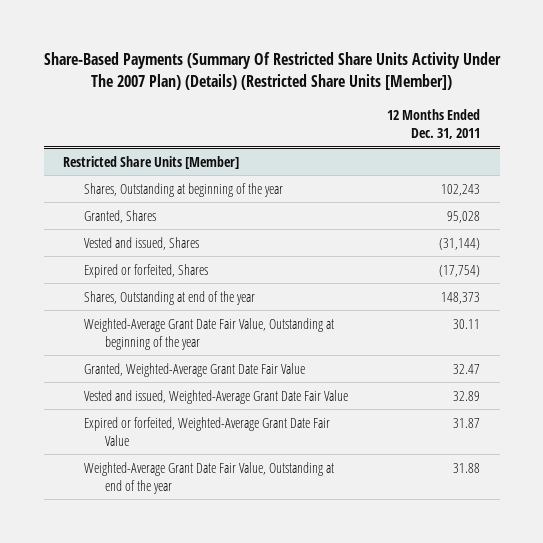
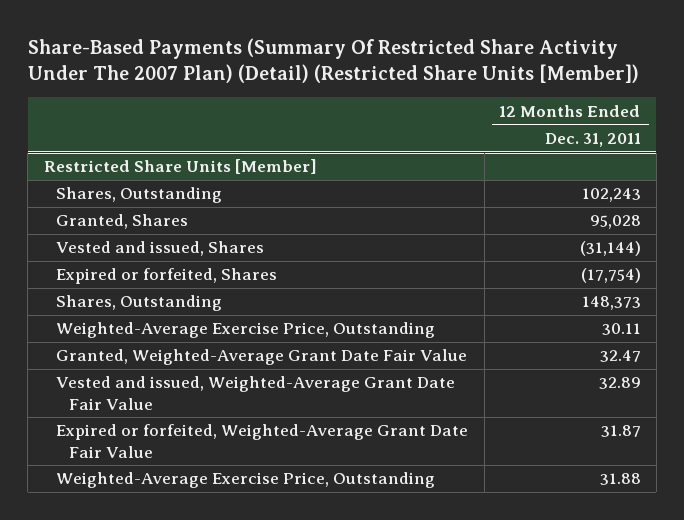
- Share-Based Payments (Summary Of Restricted Share Units Activity Under The 2007 Plan) (Details) (Restricted Share Units [Member])
+ Share-Based Payments (Summary Of Restricted Share Activity Under The 2007 Plan) (Detail) (Restricted Share Units [Member])
@ Restricted Share Units [Member]
- Shares, Outstanding at beginning of the year | 102,243
+ Shares, Outstanding | 102,243
- Shares, Outstanding at end of the year | 148,373
- Weighted-Average Grant Date Fair Value, Outstanding at beginning of the year | 30.11
+ Shares, Outstanding | 148,373
+ Weighted-Average Exercise Price, Outstanding | 30.11
- Weighted-Average Grant Date Fair Value, Outstanding at end of the year | 31.88
+ Weighted-Average Exercise Price, Outstanding | 31.88

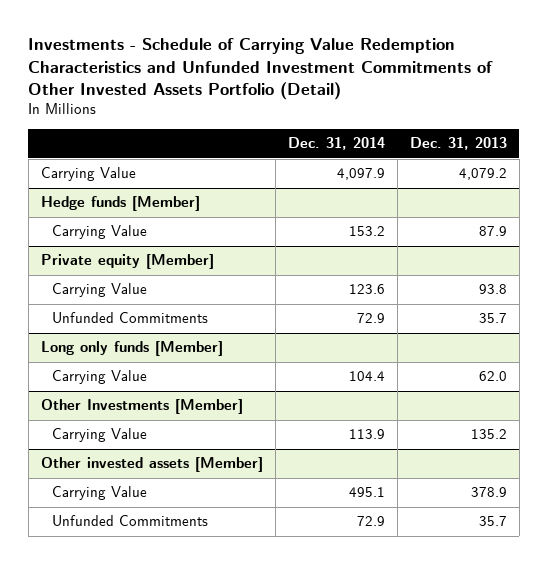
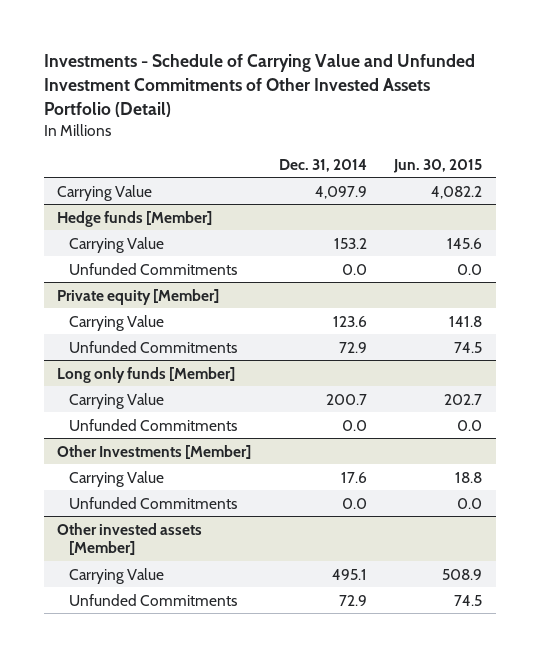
- Investments - Schedule of Carrying Value Redemption Characteristics and Unfunded Investment Commitments of Other Invested Assets Portfolio (Detail)
+ Investments - Schedule of Carrying Value and Unfunded Investment Commitments of Other Invested Assets Portfolio (Detail)
- | Dec. 31, 2014 | Dec. 31, 2013
+ | Dec. 31, 2014 | Jun. 30, 2015
@ Hedge funds [Member]
+ Unfunded Commitments | 0.0 | 0.0
@ Long only funds [Member]
- Carrying Value | 104.4 | 62.0
+ Carrying Value | 200.7 | 202.7
+ Unfunded Commitments | 0.0 | 0.0
@ Other Investments [Member]
- Carrying Value | 113.9 | 135.2
+ Carrying Value | 17.6 | 18.8
+ Unfunded Commitments | 0.0 | 0.0

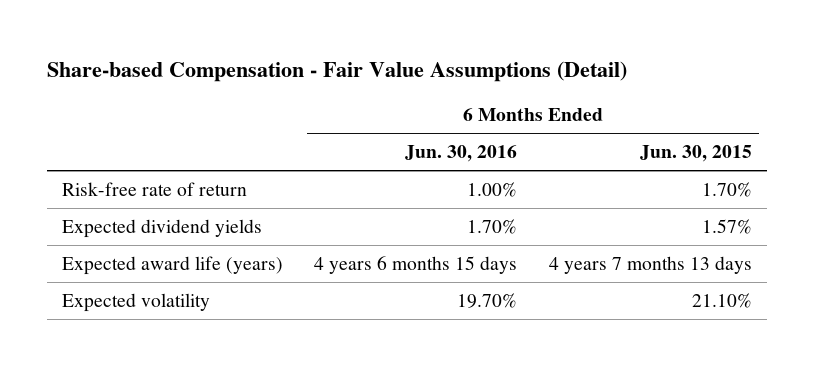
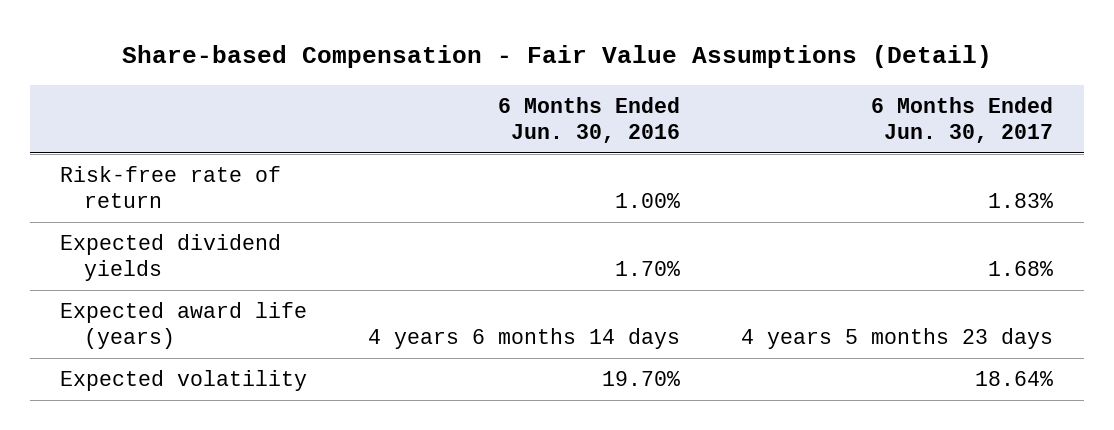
- | 6 Months Ended Jun. 30, 2016 | 6 Months Ended Jun. 30, 2015
+ | 6 Months Ended Jun. 30, 2016 | 6 Months Ended Jun. 30, 2017
- Expected award life (years) | 4 years 6 months 15 days | 4 years 7 months 13 days
+ Expected award life (years) | 4 years 6 months 14 days | 4 years 5 months 23 days

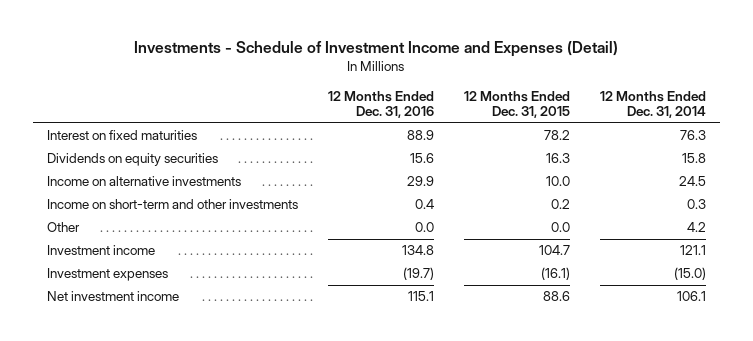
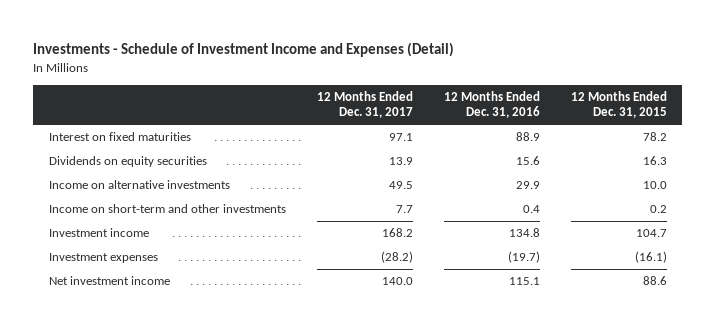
- | 12 Months Ended Dec. 31, 2016 | 12 Months Ended Dec. 31, 2015 | 12 Months Ended Dec. 31, 2014
+ | 12 Months Ended Dec. 31, 2017 | 12 Months Ended Dec. 31, 2016 | 12 Months Ended Dec. 31, 2015
- Other | 0.0 | 0.0 | 4.2

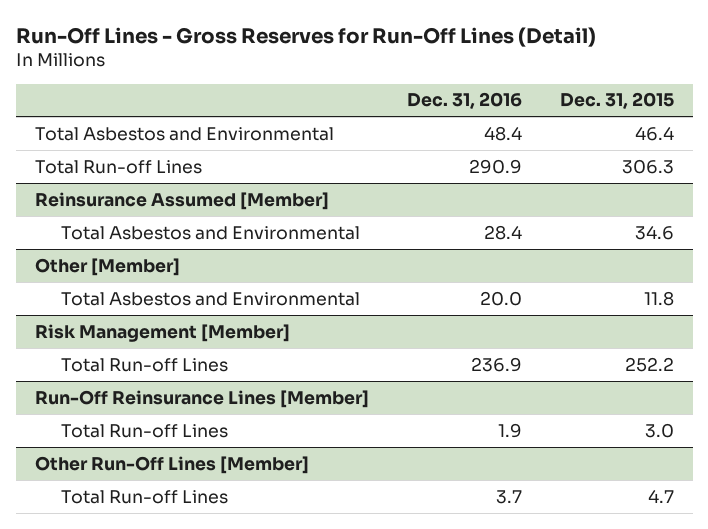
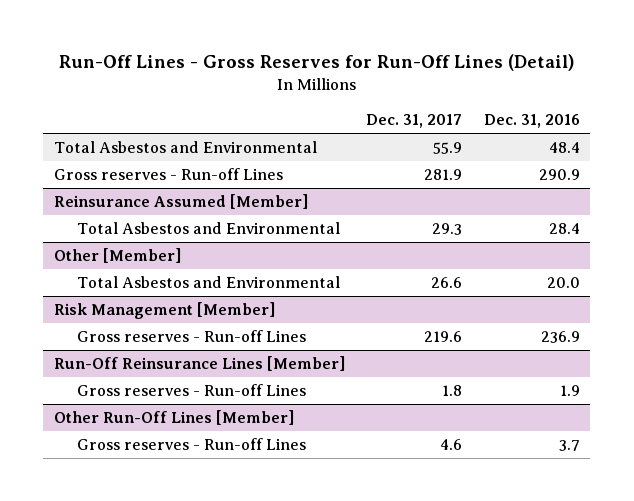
- | Dec. 31, 2016 | Dec. 31, 2015
+ | Dec. 31, 2017 | Dec. 31, 2016
- Total Run-off Lines | 290.9 | 306.3
+ Gross reserves - Run-off Lines | 281.9 | 290.9
@ Risk Management [Member]
- Total Run-off Lines | 236.9 | 252.2
+ Gross reserves - Run-off Lines | 219.6 | 236.9
@ Run-Off Reinsurance Lines [Member]
- Total Run-off Lines | 1.9 | 3.0
+ Gross reserves - Run-off Lines | 1.8 | 1.9
@ Other Run-Off Lines [Member]
- Total Run-off Lines | 3.7 | 4.7
+ Gross reserves - Run-off Lines | 4.6 | 3.7

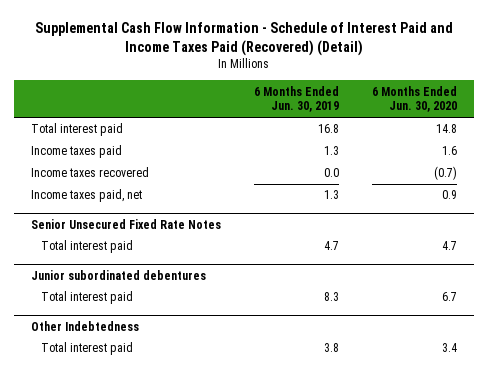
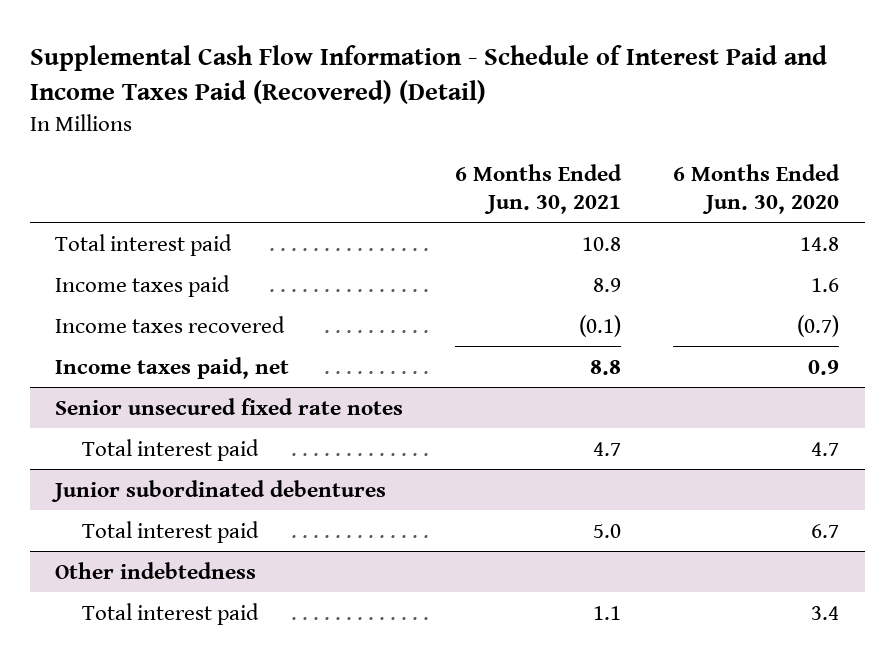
- | 6 Months Ended Jun. 30, 2019 | 6 Months Ended Jun. 30, 2020
+ | 6 Months Ended Jun. 30, 2021 | 6 Months Ended Jun. 30, 2020
- Senior Unsecured Fixed Rate Notes
+ Senior unsecured fixed rate notes
- Other Indebtedness
+ Other indebtedness

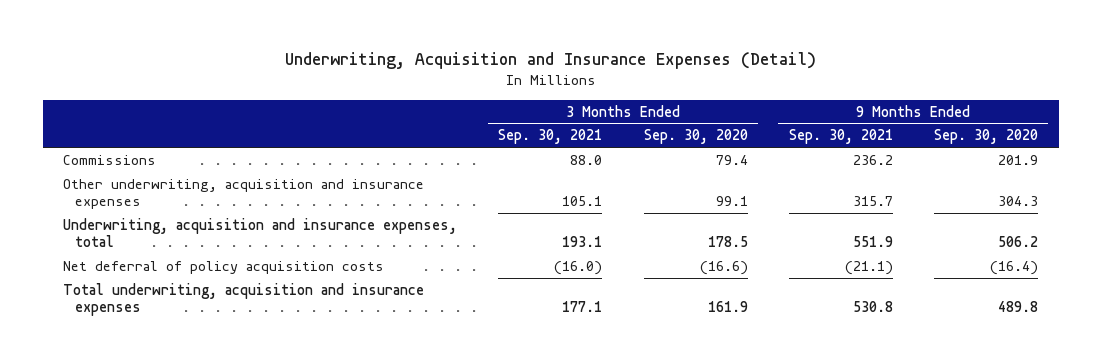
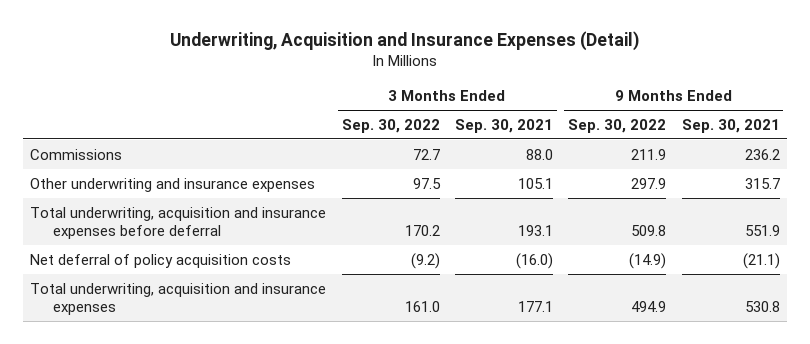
- | 3 Months Ended Sep. 30, 2021 | 3 Months Ended Sep. 30, 2020 | 9 Months Ended Sep. 30, 2021 | 9 Months Ended Sep. 30, 2020
+ | 3 Months Ended Sep. 30, 2022 | 3 Months Ended Sep. 30, 2021 | 9 Months Ended Sep. 30, 2022 | 9 Months Ended Sep. 30, 2021
- Other underwriting, acquisition and insurance expenses | 105.1 | 99.1 | 315.7 | 304.3
- Underwriting, acquisition and insurance expenses, total | 193.1 | 178.5 | 551.9 | 506.2
+ Other underwriting and insurance expenses | 97.5 | 105.1 | 297.9 | 315.7
+ Total underwriting, acquisition and insurance expenses before deferral | 170.2 | 193.1 | 509.8 | 551.9

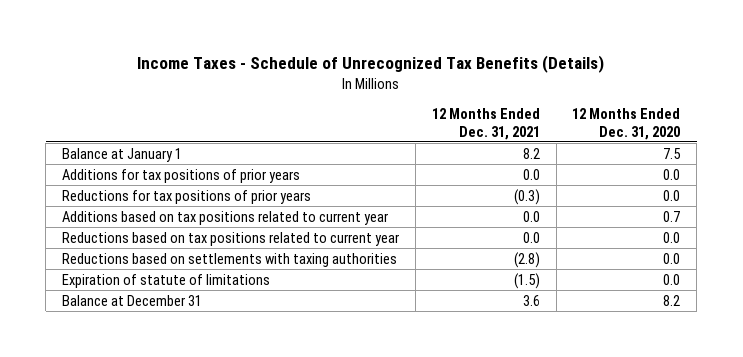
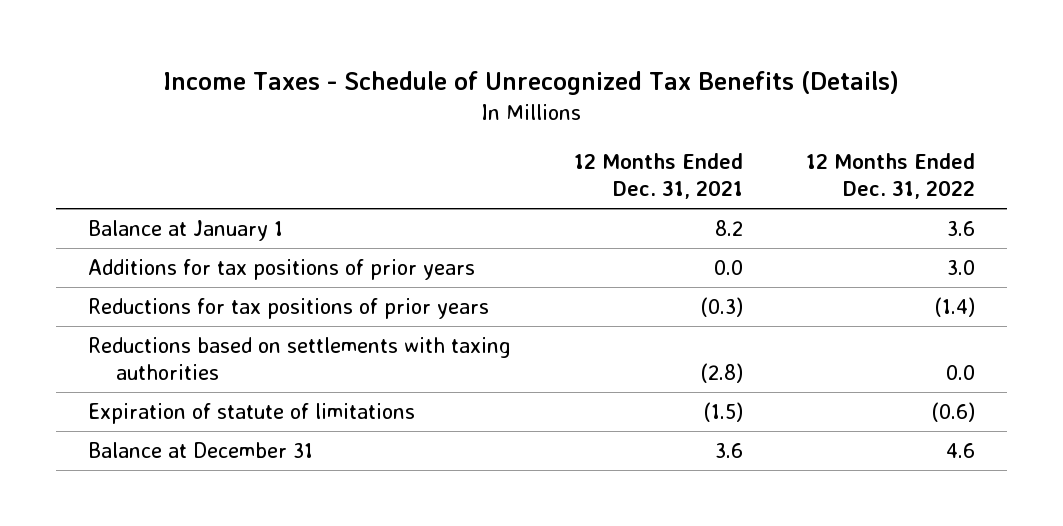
- | 12 Months Ended Dec. 31, 2021 | 12 Months Ended Dec. 31, 2020
+ | 12 Months Ended Dec. 31, 2021 | 12 Months Ended Dec. 31, 2022
- Additions based on tax positions related to current year | 0.0 | 0.7
- Reductions based on tax positions related to current year | 0.0 | 0.0

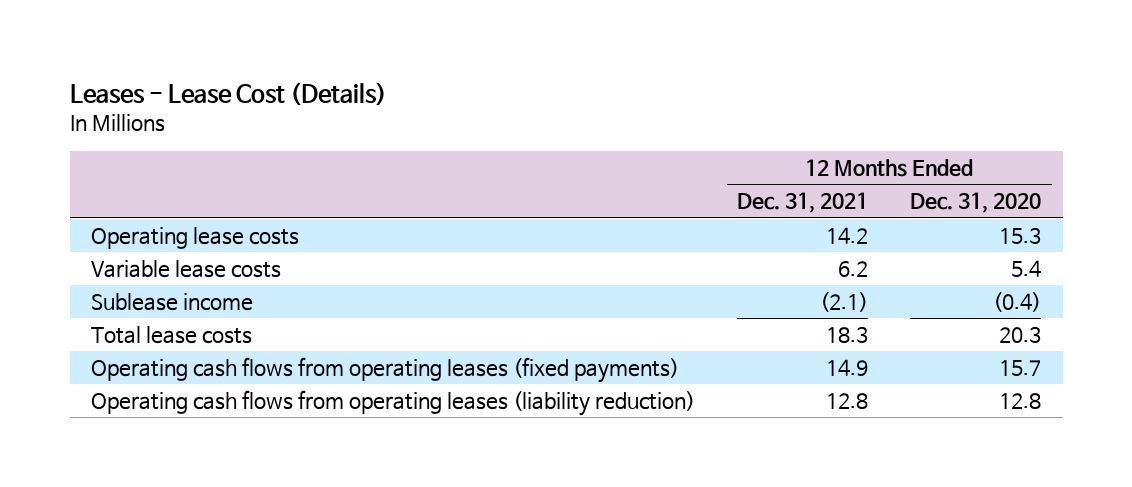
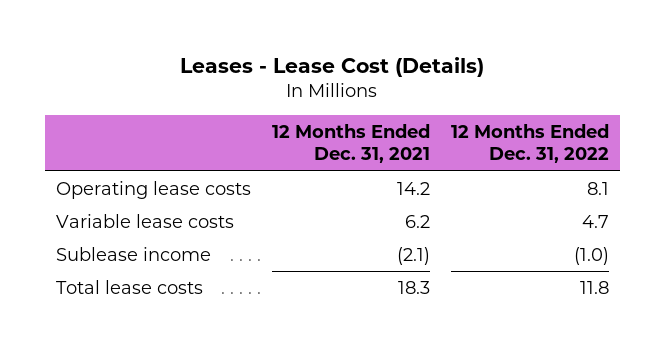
- | 12 Months Ended Dec. 31, 2021 | 12 Months Ended Dec. 31, 2020
+ | 12 Months Ended Dec. 31, 2021 | 12 Months Ended Dec. 31, 2022
- Operating cash flows from operating leases (fixed payments) | 14.9 | 15.7
- Operating cash flows from operating leases (liability reduction) | 12.8 | 12.8

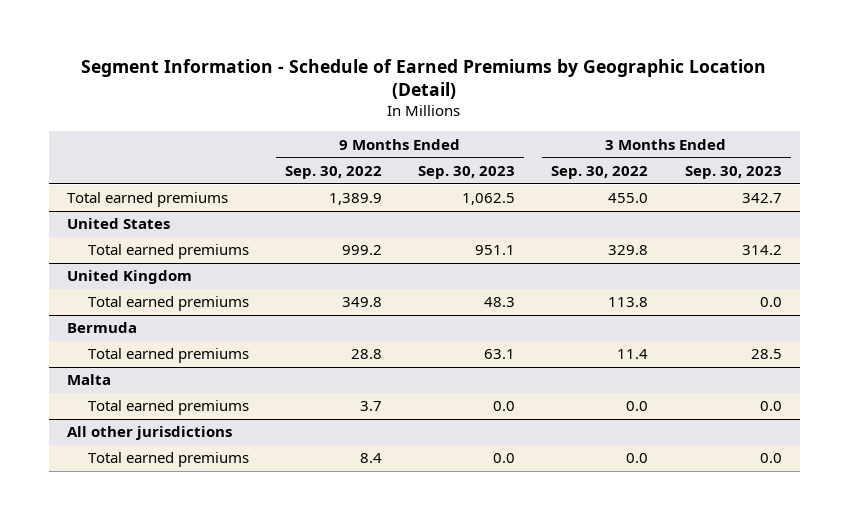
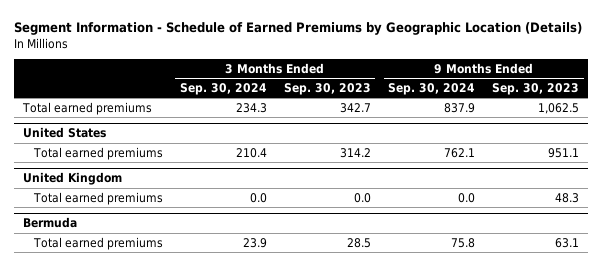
- Segment Information - Schedule of Earned Premiums by Geographic Location (Detail)
+ Segment Information - Schedule of Earned Premiums by Geographic Location (Details)
- | 9 Months Ended Sep. 30, 2022 | 9 Months Ended Sep. 30, 2023 | 3 Months Ended Sep. 30, 2022 | 3 Months Ended Sep. 30, 2023
+ | 3 Months Ended Sep. 30, 2024 | 3 Months Ended Sep. 30, 2023 | 9 Months Ended Sep. 30, 2024 | 9 Months Ended Sep. 30, 2023
- Malta
- Total earned premiums | 3.7 | 0.0 | 0.0 | 0.0
- All other jurisdictions
- Total earned premiums | 8.4 | 0.0 | 0.0 | 0.0

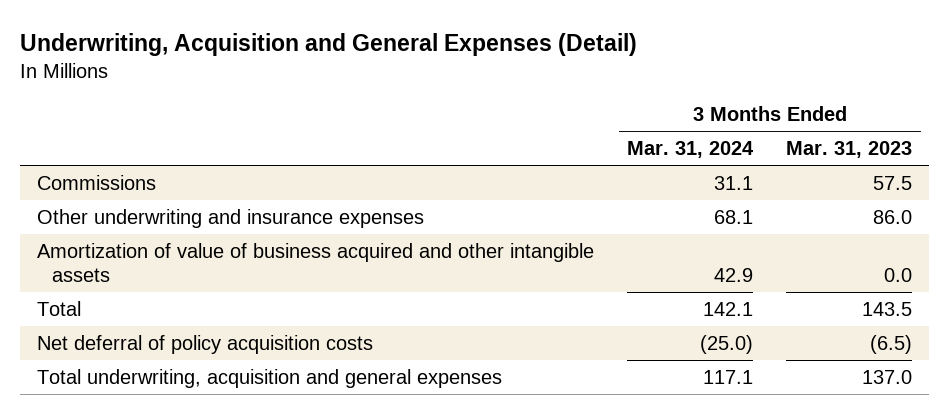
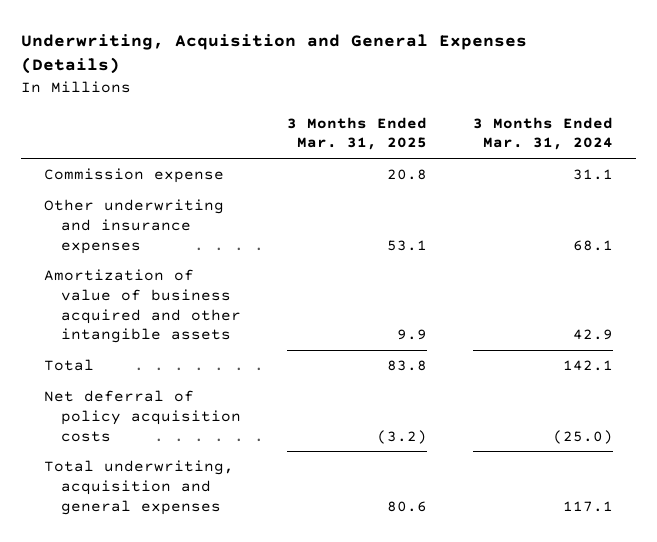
- Underwriting, Acquisition and General Expenses (Detail)
+ Underwriting, Acquisition and General Expenses (Details)
- | 3 Months Ended Mar. 31, 2024 | 3 Months Ended Mar. 31, 2023
+ | 3 Months Ended Mar. 31, 2025 | 3 Months Ended Mar. 31, 2024
- Commissions | 31.1 | 57.5
+ Commission expense | 20.8 | 31.1

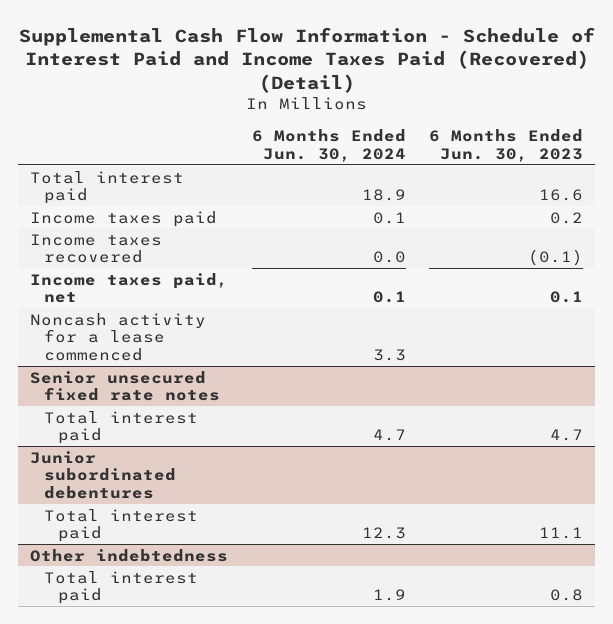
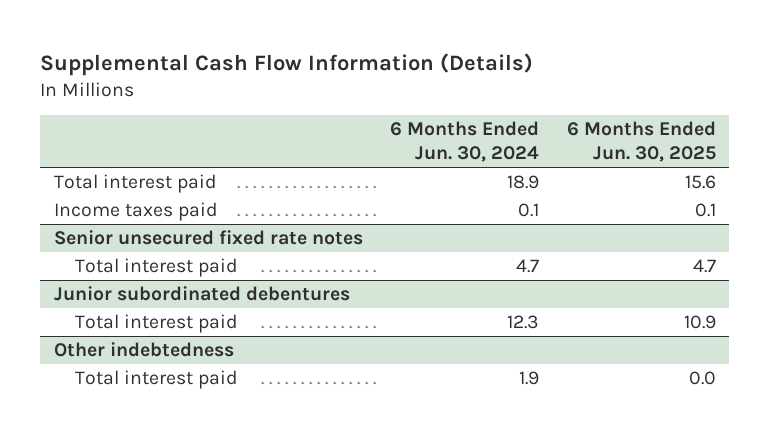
- Supplemental Cash Flow Information - Schedule of Interest Paid and Income Taxes Paid (Recovered) (Detail)
+ Supplemental Cash Flow Information (Details)
- | 6 Months Ended Jun. 30, 2024 | 6 Months Ended Jun. 30, 2023
+ | 6 Months Ended Jun. 30, 2024 | 6 Months Ended Jun. 30, 2025
- Income taxes recovered | 0.0 | (0.1)
- Income taxes paid, net | 0.1 | 0.1
- Noncash activity for a lease commenced | 3.3 |

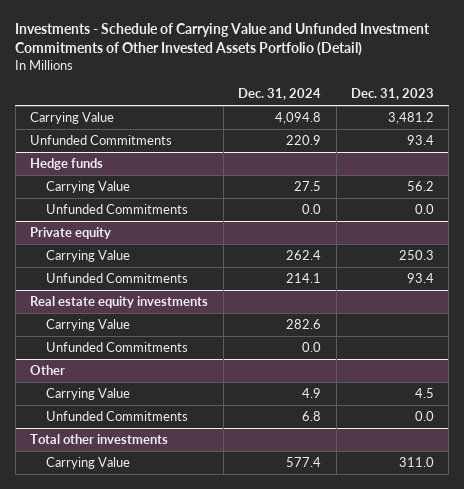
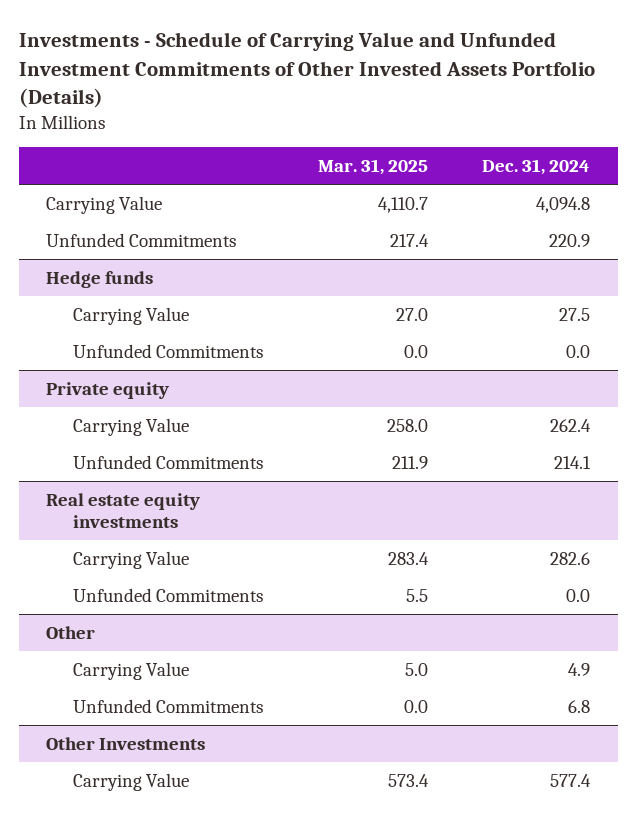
- Investments - Schedule of Carrying Value and Unfunded Investment Commitments of Other Invested Assets Portfolio (Detail)
+ Investments - Schedule of Carrying Value and Unfunded Investment Commitments of Other Invested Assets Portfolio (Details)
- | Dec. 31, 2024 | Dec. 31, 2023
+ | Mar. 31, 2025 | Dec. 31, 2024
- Total other investments
+ Other Investments

